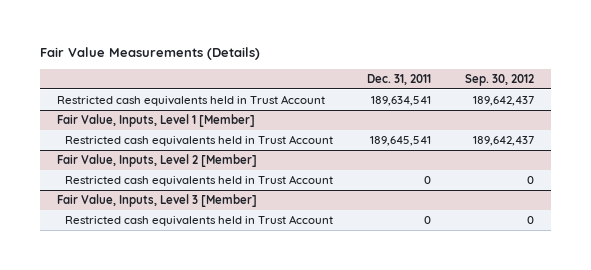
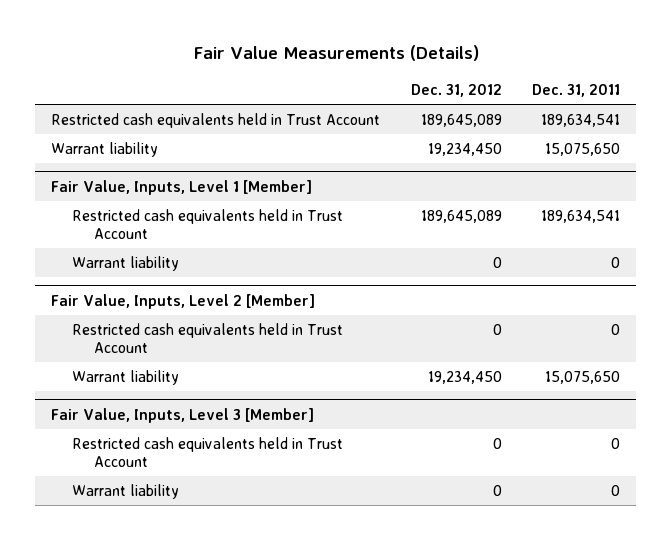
- | Dec. 31, 2011 | Sep. 30, 2012
+ | Dec. 31, 2012 | Dec. 31, 2011
+ Warrant liability | 19,234,450 | 15,075,650
@ Fair Value, Inputs, Level 1 [Member]
- Restricted cash equivalents held in Trust Account | 189,645,541 | 189,642,437
+ Restricted cash equivalents held in Trust Account | 189,645,089 | 189,634,541
+ Warrant liability | 0 | 0
@ Fair Value, Inputs, Level 2 [Member]
+ Warrant liability | 19,234,450 | 15,075,650
@ Fair Value, Inputs, Level 3 [Member]
+ Warrant liability | 0 | 0

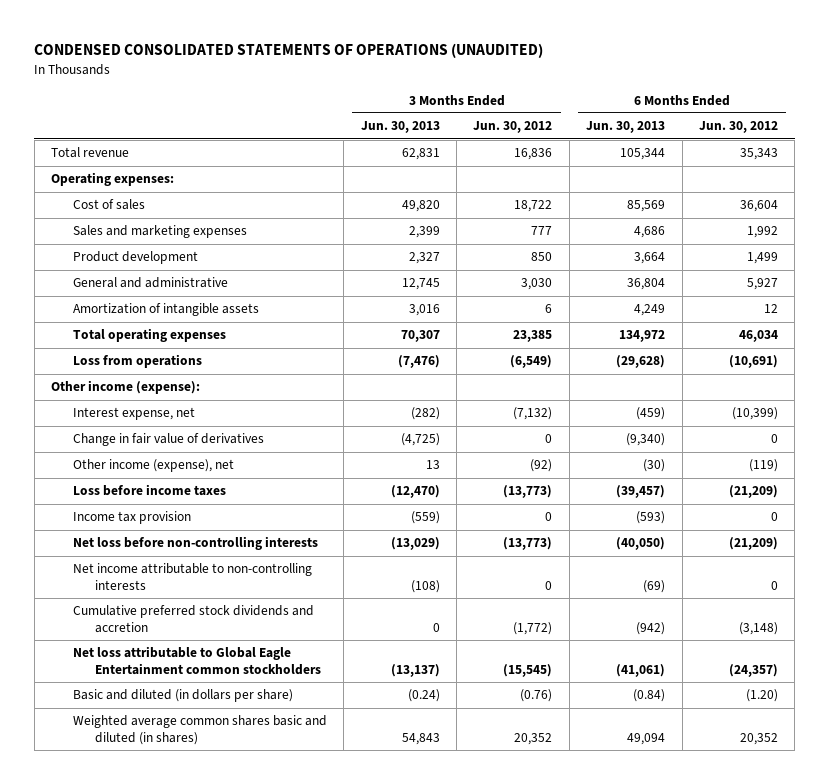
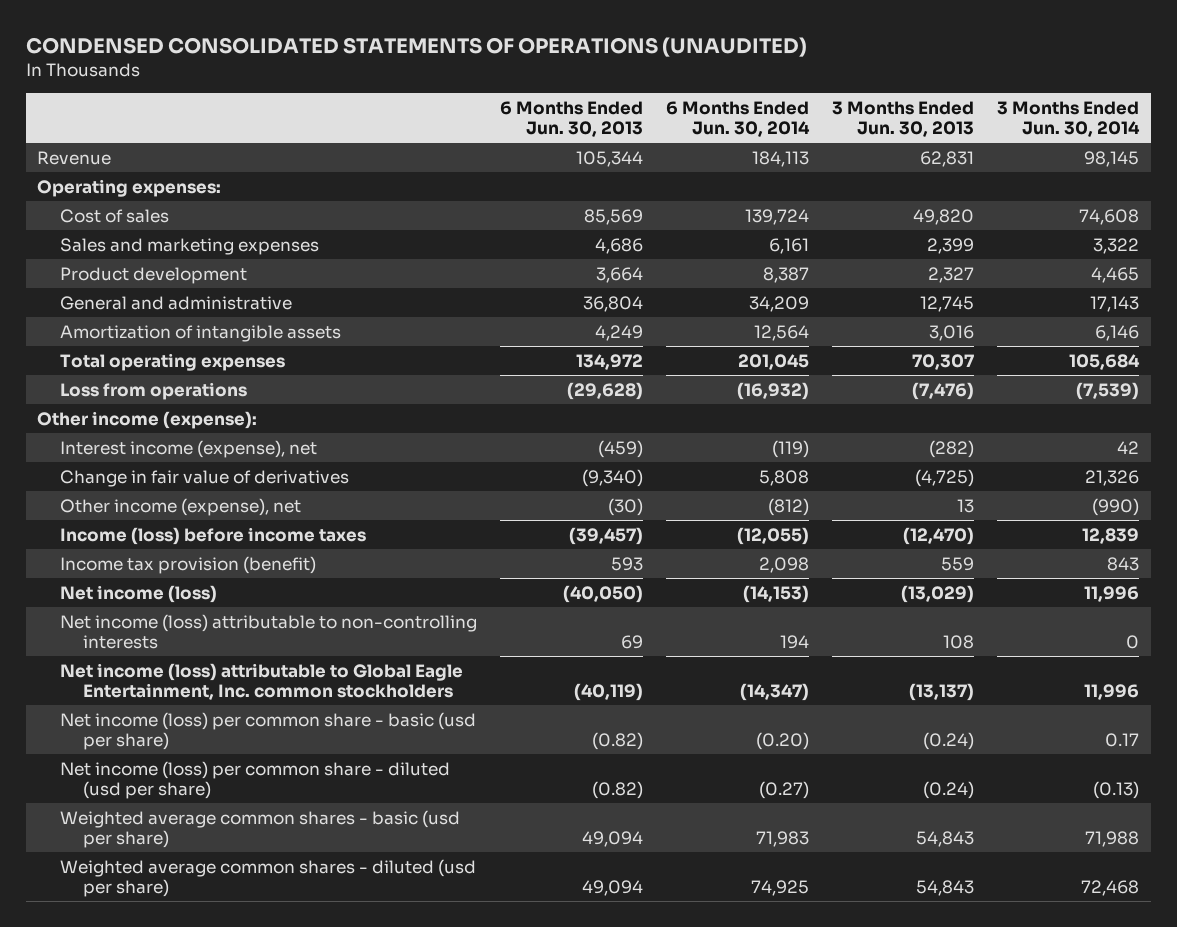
- | 3 Months Ended Jun. 30, 2013 | 3 Months Ended Jun. 30, 2012 | 6 Months Ended Jun. 30, 2013 | 6 Months Ended Jun. 30, 2012
+ | 6 Months Ended Jun. 30, 2013 | 6 Months Ended Jun. 30, 2014 | 3 Months Ended Jun. 30, 2013 | 3 Months Ended Jun. 30, 2014
- Total revenue | 62,831 | 16,836 | 105,344 | 35,343
+ Revenue | 105,344 | 184,113 | 62,831 | 98,145
- Interest expense, net | (282) | (7,132) | (459) | (10,399)
+ Interest income (expense), net | (459) | (119) | (282) | 42
- Loss before income taxes | (12,470) | (13,773) | (39,457) | (21,209)
- Income tax provision | (559) | 0 | (593) | 0
- Net loss before non-controlling interests | (13,029) | (13,773) | (40,050) | (21,209)
- Net income attributable to non-controlling interests | (108) | 0 | (69) | 0
- Cumulative preferred stock dividends and accretion | 0 | (1,772) | (942) | (3,148)
- Net loss attributable to Global Eagle Entertainment common stockholders | (13,137) | (15,545) | (41,061) | (24,357)
- Basic and diluted (in dollars per share) | (0.24) | (0.76) | (0.84) | (1.20)
- Weighted average common shares basic and diluted (in shares) | 54,843 | 20,352 | 49,094 | 20,352
+ Income (loss) before income taxes | (39,457) | (12,055) | (12,470) | 12,839
+ Income tax provision (benefit) | 593 | 2,098 | 559 | 843
+ Net income (loss) | (40,050) | (14,153) | (13,029) | 11,996
+ Net income (loss) attributable to non-controlling interests | 69 | 194 | 108 | 0
+ Net income (loss) attributable to Global Eagle Entertainment, Inc. common stockholders | (40,119) | (14,347) | (13,137) | 11,996
+ Net income (loss) per common share - basic (usd per share) | (0.82) | (0.20) | (0.24) | 0.17
+ Net income (loss) per common share - diluted (usd per share) | (0.82) | (0.27) | (0.24) | (0.13)
+ Weighted average common shares - basic (usd per share) | 49,094 | 71,983 | 54,843 | 71,988
+ Weighted average common shares - diluted (usd per share) | 49,094 | 74,925 | 54,843 | 72,468

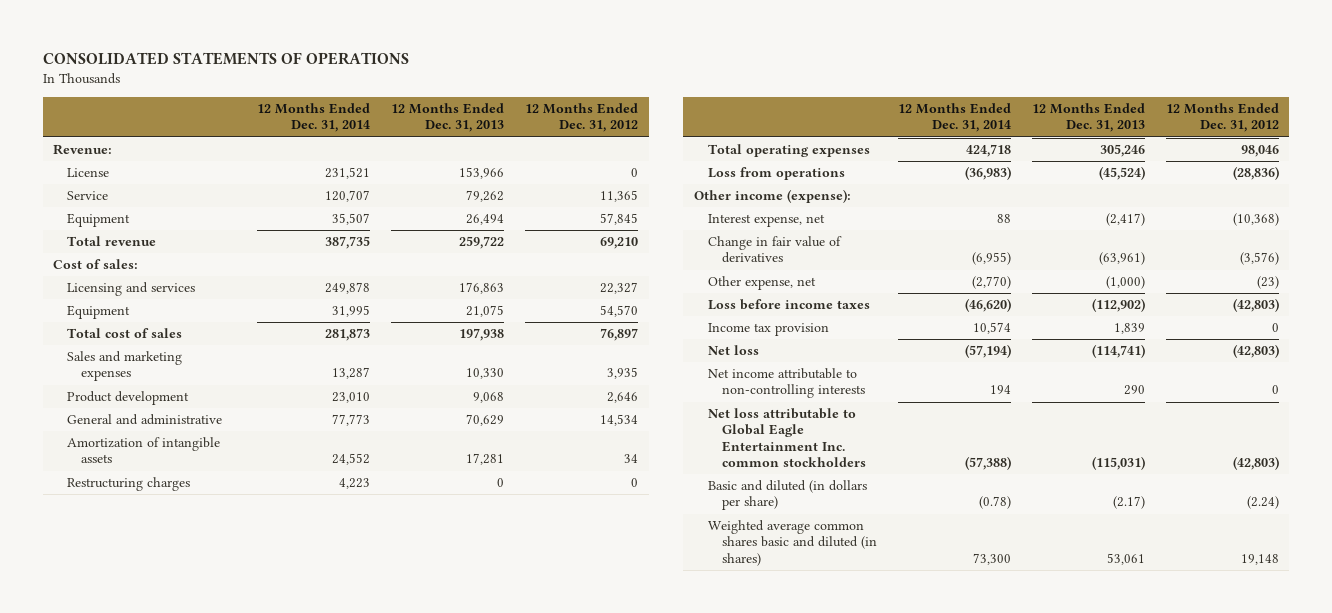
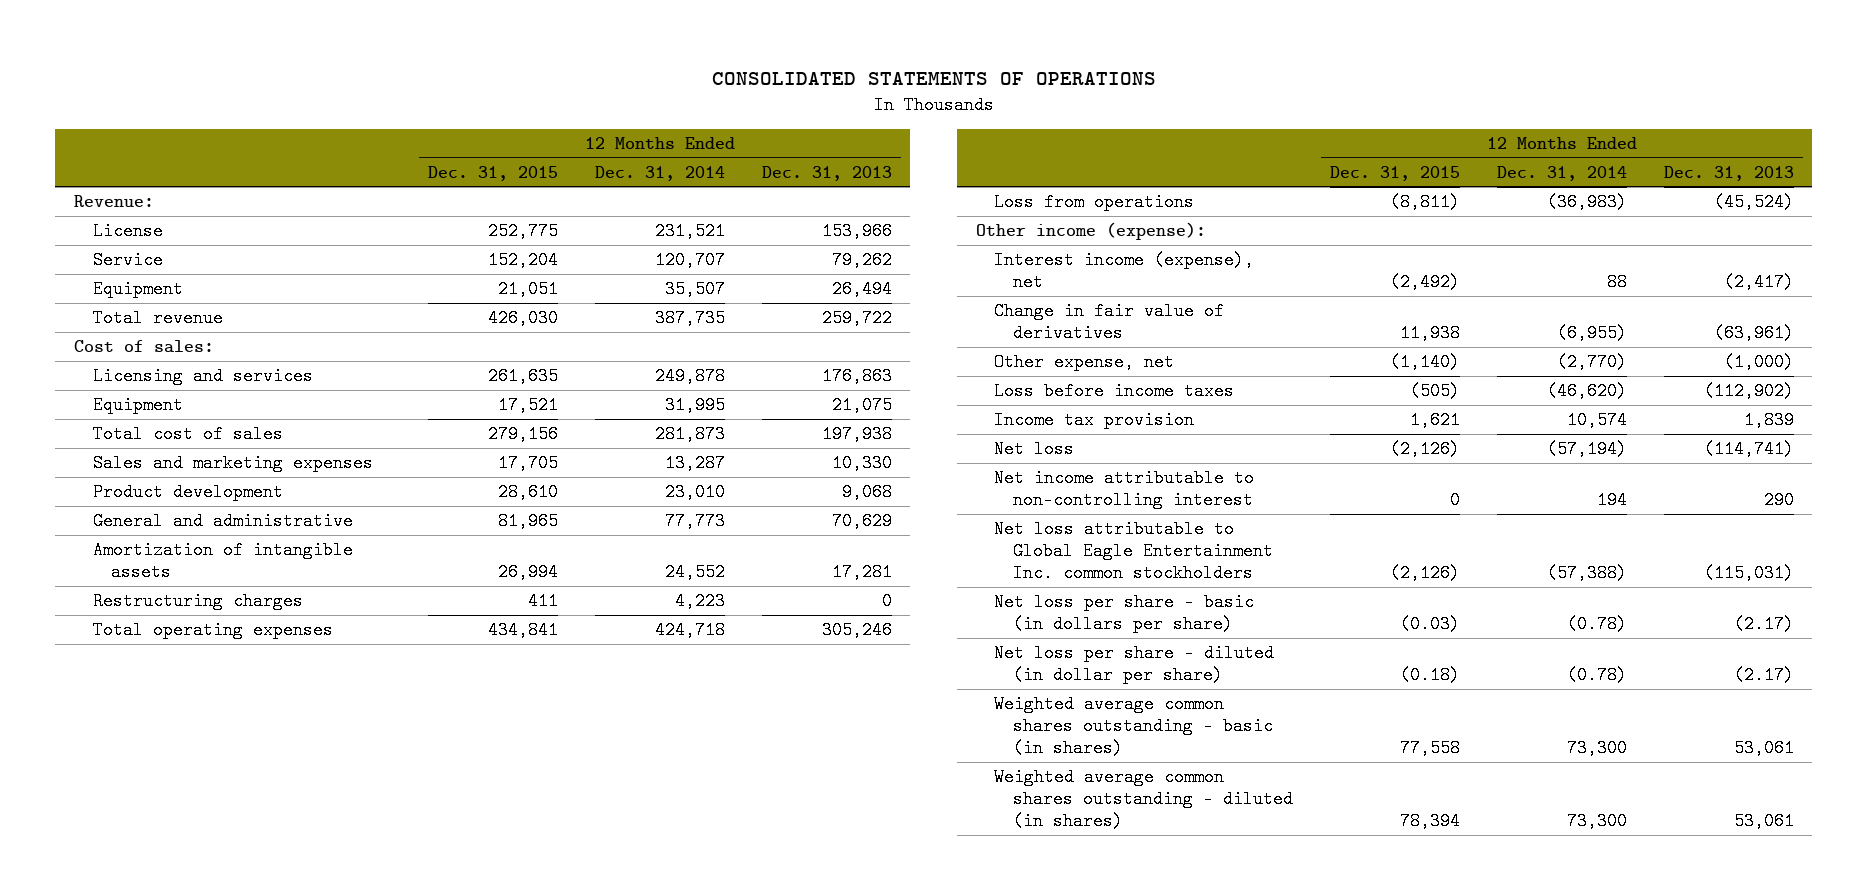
- | 12 Months Ended Dec. 31, 2014 | 12 Months Ended Dec. 31, 2013 | 12 Months Ended Dec. 31, 2012
+ | 12 Months Ended Dec. 31, 2015 | 12 Months Ended Dec. 31, 2014 | 12 Months Ended Dec. 31, 2013
- Interest expense, net | 88 | (2,417) | (10,368)
+ Interest income (expense), net | (2,492) | 88 | (2,417)
- Net income attributable to non-controlling interests | 194 | 290 | 0
+ Net income attributable to non-controlling interest | 0 | 194 | 290
- Basic and diluted (in dollars per share) | (0.78) | (2.17) | (2.24)
- Weighted average common shares basic and diluted (in shares) | 73,300 | 53,061 | 19,148
+ Net loss per share - basic (in dollars per share) | (0.03) | (0.78) | (2.17)
+ Net loss per share - diluted (in dollar per share) | (0.18) | (0.78) | (2.17)
+ Weighted average common shares outstanding - basic (in shares) | 77,558 | 73,300 | 53,061
+ Weighted average common shares outstanding - diluted (in shares) | 78,394 | 73,300 | 53,061

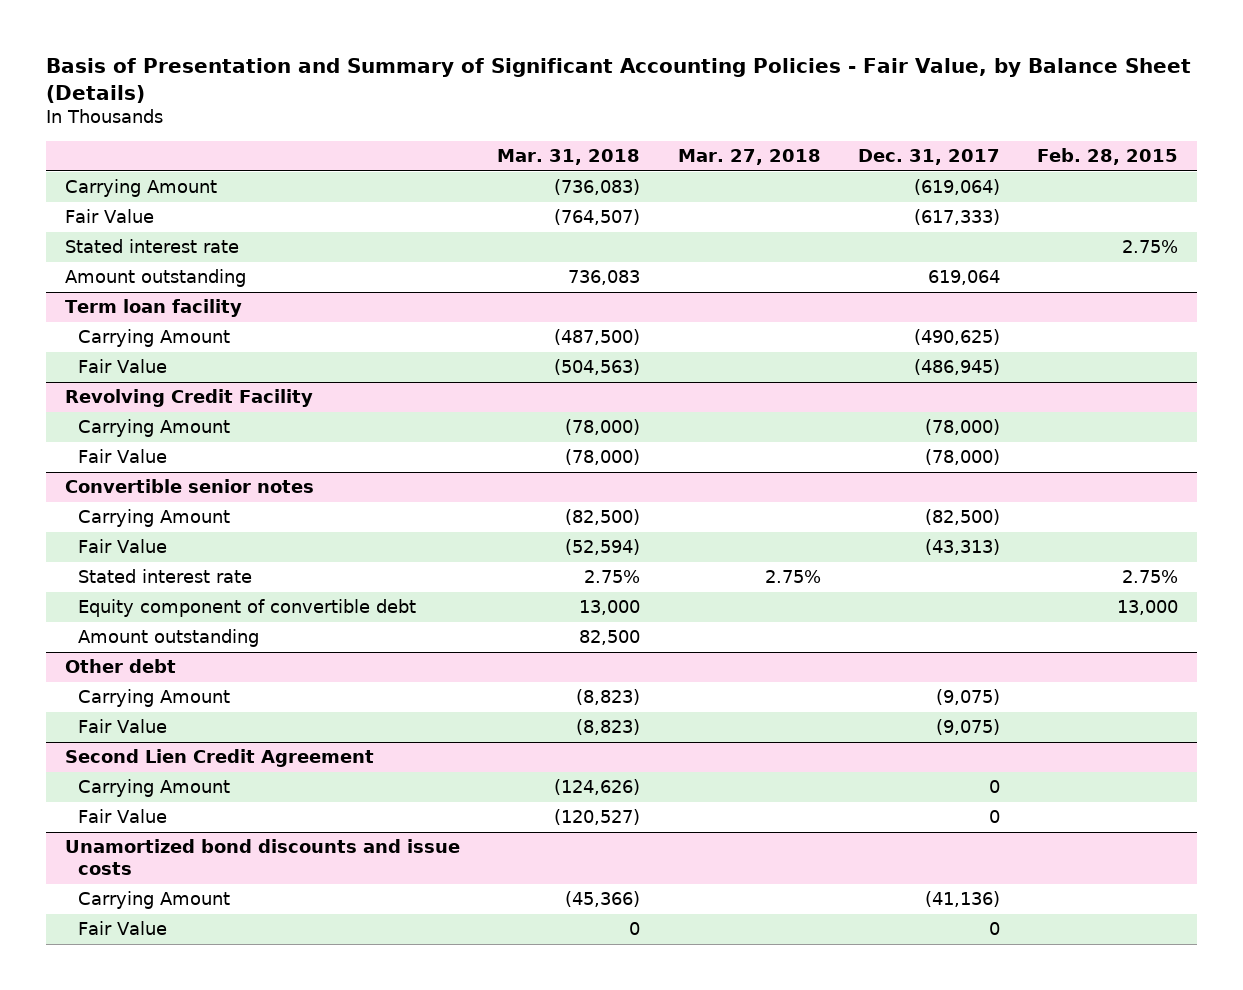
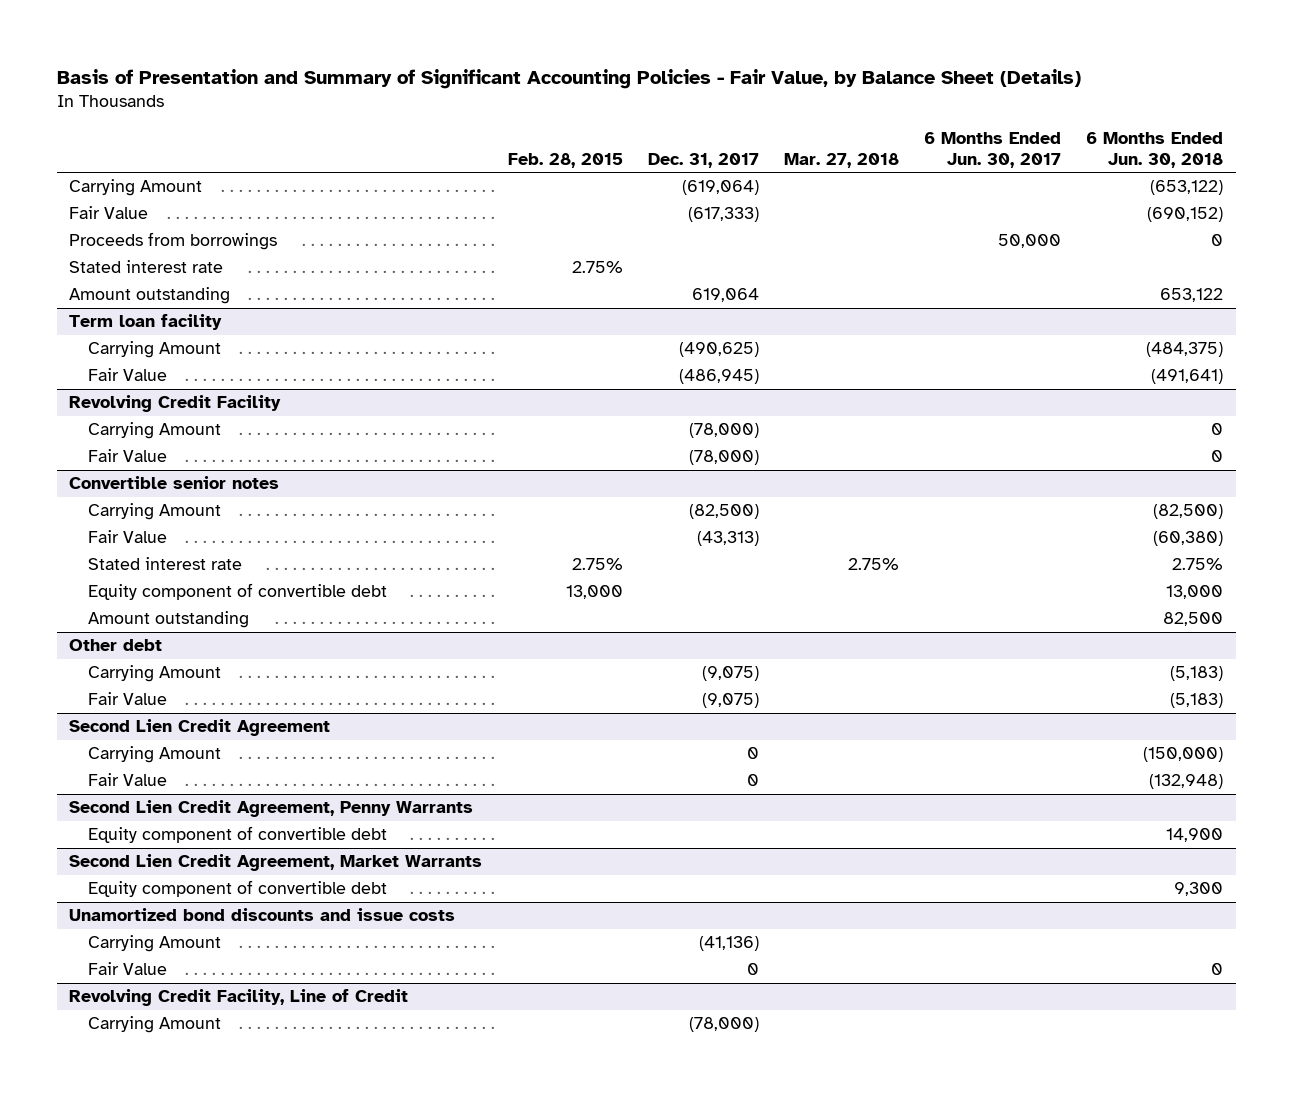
- | Mar. 31, 2018 | Mar. 27, 2018 | Dec. 31, 2017 | Feb. 28, 2015
+ | Feb. 28, 2015 | Dec. 31, 2017 | Mar. 27, 2018 | 6 Months Ended Jun. 30, 2017 | 6 Months Ended Jun. 30, 2018
+ Proceeds from borrowings | | | | 50,000 | 0
+ Second Lien Credit Agreement, Penny Warrants
+ Equity component of convertible debt | | | | | 14,900
+ Second Lien Credit Agreement, Market Warrants
+ Equity component of convertible debt | | | | | 9,300
+ Revolving Credit Facility, Line of Credit
+ Carrying Amount | | (78,000) | | |

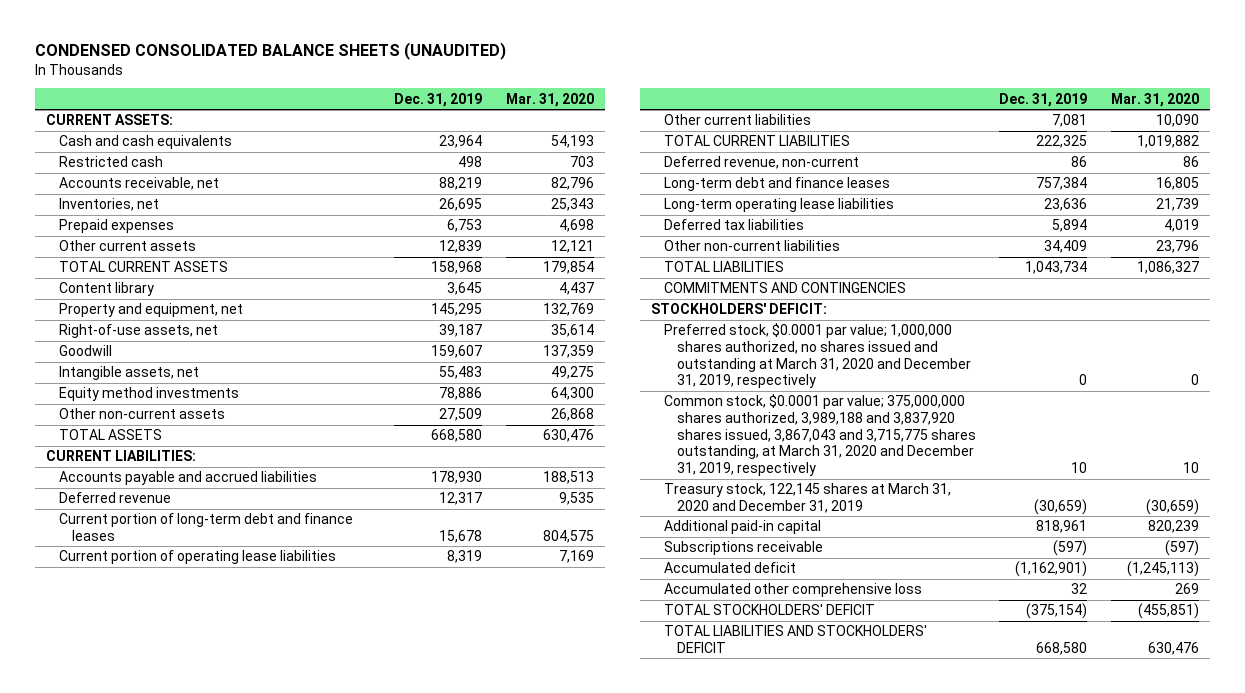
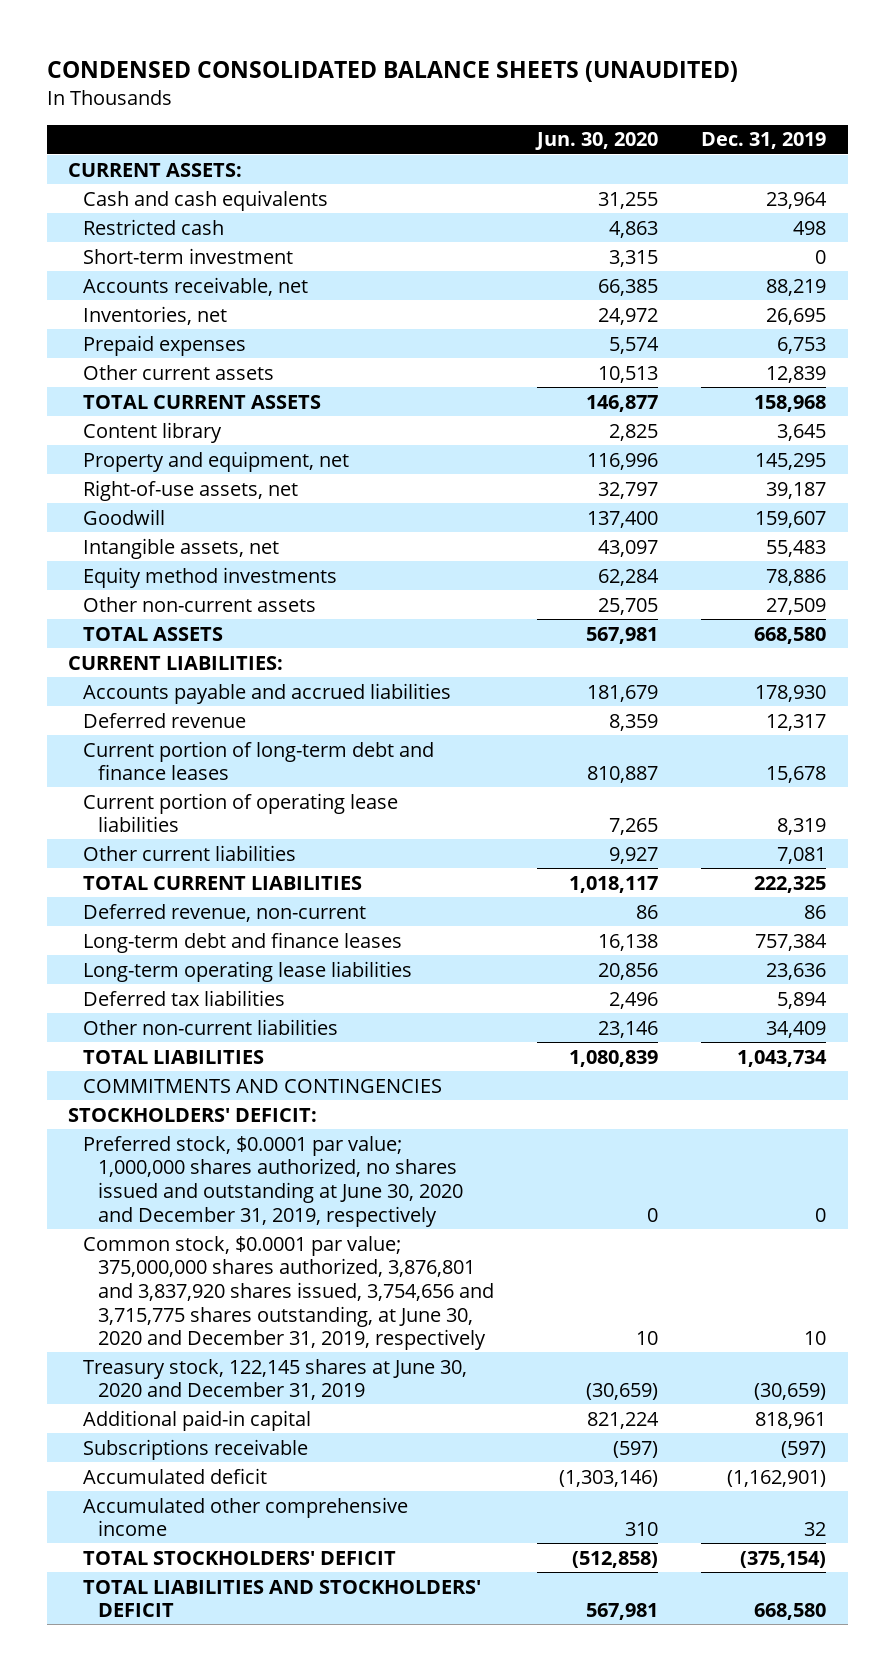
- | Dec. 31, 2019 | Mar. 31, 2020
+ | Jun. 30, 2020 | Dec. 31, 2019
+ Short-term investment | 3,315 | 0
- Preferred stock, $0.0001 par value; 1,000,000 shares authorized, no shares issued and outstanding at March 31, 2020 and December 31, 2019, respectively | 0 | 0
- Common stock, $0.0001 par value; 375,000,000 shares authorized, 3,989,188 and 3,837,920 shares issued, 3,867,043 and 3,715,775 shares outstanding, at March 31, 2020 and December 31, 2019, respectively | 10 | 10
- Treasury stock, 122,145 shares at March 31, 2020 and December 31, 2019 | (30,659) | (30,659)
+ Preferred stock, $0.0001 par value; 1,000,000 shares authorized, no shares issued and outstanding at June 30, 2020 and December 31, 2019, respectively | 0 | 0
+ Common stock, $0.0001 par value; 375,000,000 shares authorized, 3,876,801 and 3,837,920 shares issued, 3,754,656 and 3,715,775 shares outstanding, at June 30, 2020 and December 31, 2019, respectively | 10 | 10
+ Treasury stock, 122,145 shares at June 30, 2020 and December 31, 2019 | (30,659) | (30,659)
- Accumulated other comprehensive loss | 32 | 269
+ Accumulated other comprehensive income | 310 | 32

